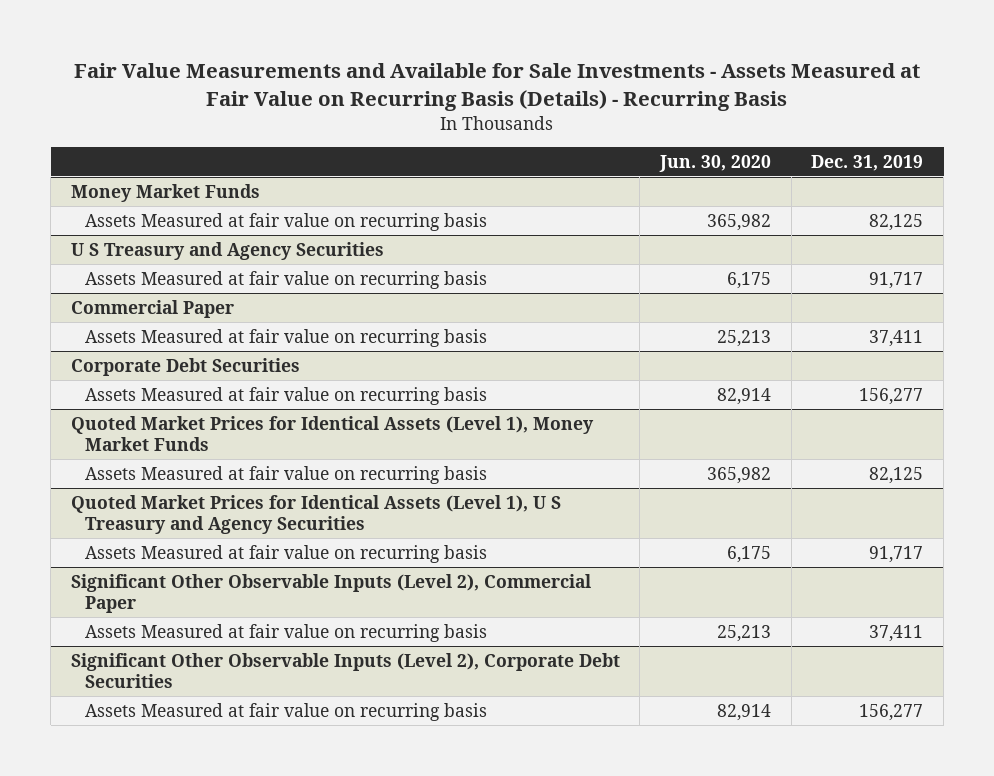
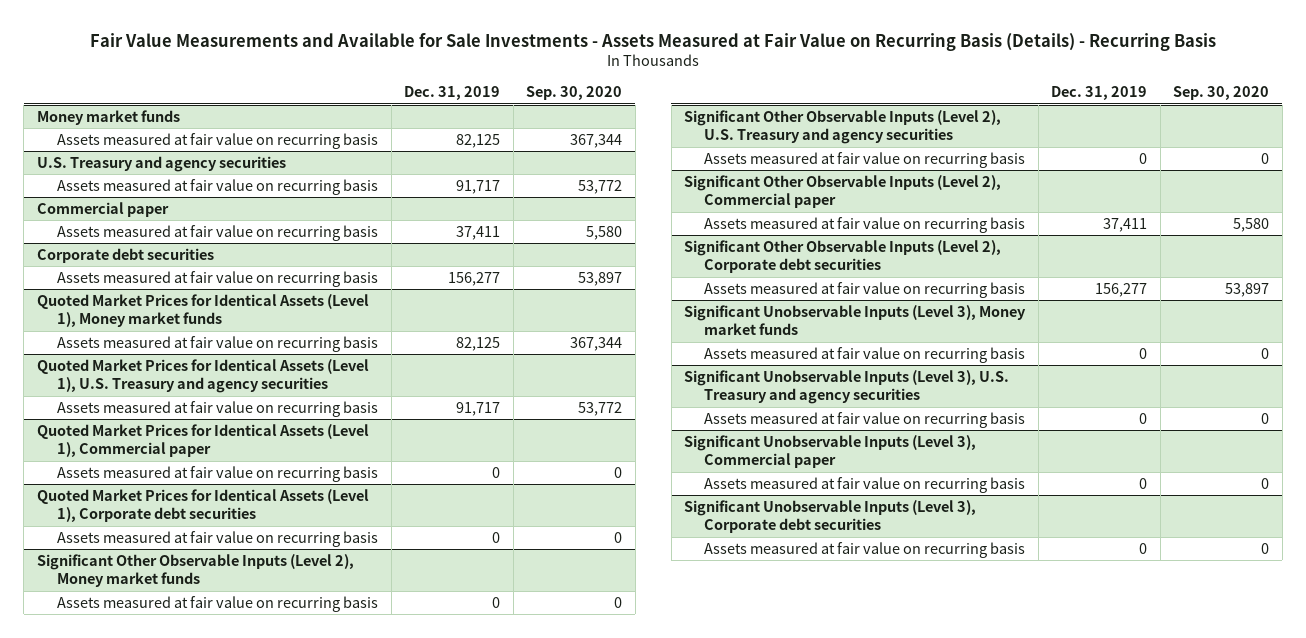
- | Jun. 30, 2020 | Dec. 31, 2019
+ | Dec. 31, 2019 | Sep. 30, 2020
- Money Market Funds
- Assets Measured at fair value on recurring basis | 365,982 | 82,125
- U S Treasury and Agency Securities
- Assets Measured at fair value on recurring basis | 6,175 | 91,717
- Commercial Paper
- Assets Measured at fair value on recurring basis | 25,213 | 37,411
- Corporate Debt Securities
- Assets Measured at fair value on recurring basis | 82,914 | 156,277
- Quoted Market Prices for Identical Assets (Level 1), Money Market Funds
- Assets Measured at fair value on recurring basis | 365,982 | 82,125
- Quoted Market Prices for Identical Assets (Level 1), U S Treasury and Agency Securities
- Assets Measured at fair value on recurring basis | 6,175 | 91,717
- Significant Other Observable Inputs (Level 2), Commercial Paper
- Assets Measured at fair value on recurring basis | 25,213 | 37,411
- Significant Other Observable Inputs (Level 2), Corporate Debt Securities
- Assets Measured at fair value on recurring basis | 82,914 | 156,277
+ Money market funds
+ Assets measured at fair value on recurring basis | 82,125 | 367,344
+ U.S. Treasury and agency securities
+ Assets measured at fair value on recurring basis | 91,717 | 53,772
+ Commercial paper
+ Assets measured at fair value on recurring basis | 37,411 | 5,580
+ Corporate debt securities
+ Assets measured at fair value on recurring basis | 156,277 | 53,897
+ Quoted Market Prices for Identical Assets (Level 1), Money market funds
+ Assets measured at fair value on recurring basis | 82,125 | 367,344
+ Quoted Market Prices for Identical Assets (Level 1), U.S. Treasury and agency securities
+ Assets measured at fair value on recurring basis | 91,717 | 53,772
+ Quoted Market Prices for Identical Assets (Level 1), Commercial paper
+ Assets measured at fair value on recurring basis | 0 | 0
+ Quoted Market Prices for Identical Assets (Level 1), Corporate debt securities
+ Assets measured at fair value on recurring basis | 0 | 0
+ Significant Other Observable Inputs (Level 2), Money market funds
+ Assets measured at fair value on recurring basis | 0 | 0
+ Significant Other Observable Inputs (Level 2), U.S. Treasury and agency securities
+ Assets measured at fair value on recurring basis | 0 | 0
+ Significant Other Observable Inputs (Level 2), Commercial paper
+ Assets measured at fair value on recurring basis | 37,411 | 5,580
+ Significant Other Observable Inputs (Level 2), Corporate debt securities
+ Assets measured at fair value on recurring basis | 156,277 | 53,897
+ Significant Unobservable Inputs (Level 3), Money market funds
+ Assets measured at fair value on recurring basis | 0 | 0
+ Significant Unobservable Inputs (Level 3), U.S. Treasury and agency securities
+ Assets measured at fair value on recurring basis | 0 | 0
+ Significant Unobservable Inputs (Level 3), Commercial paper
+ Assets measured at fair value on recurring basis | 0 | 0
+ Significant Unobservable Inputs (Level 3), Corporate debt securities
+ Assets measured at fair value on recurring basis | 0 | 0

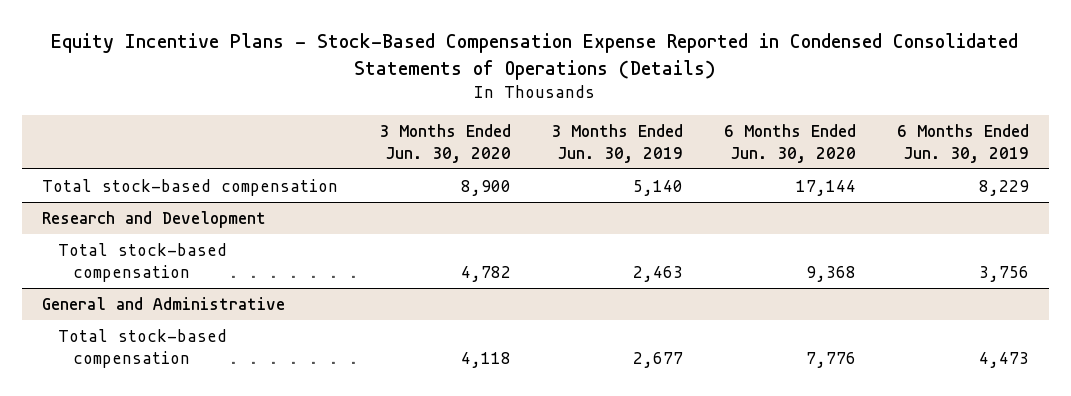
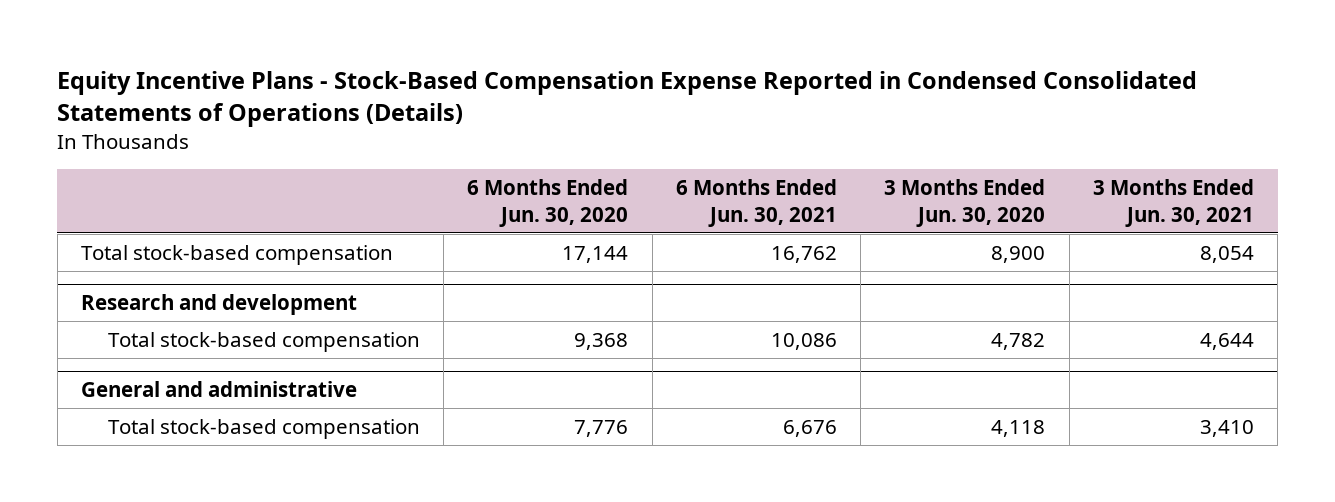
- | 3 Months Ended Jun. 30, 2020 | 3 Months Ended Jun. 30, 2019 | 6 Months Ended Jun. 30, 2020 | 6 Months Ended Jun. 30, 2019
+ | 6 Months Ended Jun. 30, 2020 | 6 Months Ended Jun. 30, 2021 | 3 Months Ended Jun. 30, 2020 | 3 Months Ended Jun. 30, 2021
- Research and Development
+ Research and development
- General and Administrative
+ General and administrative

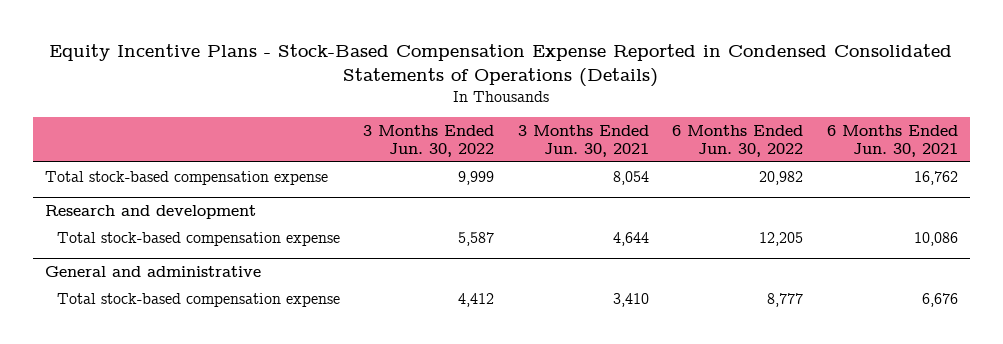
- | 6 Months Ended Jun. 30, 2020 | 6 Months Ended Jun. 30, 2021 | 3 Months Ended Jun. 30, 2020 | 3 Months Ended Jun. 30, 2021
+ | 3 Months Ended Jun. 30, 2022 | 3 Months Ended Jun. 30, 2021 | 6 Months Ended Jun. 30, 2022 | 6 Months Ended Jun. 30, 2021
- Total stock-based compensation | 17,144 | 16,762 | 8,900 | 8,054
+ Total stock-based compensation expense | 9,999 | 8,054 | 20,982 | 16,762
@ Research and development
- Total stock-based compensation | 9,368 | 10,086 | 4,782 | 4,644
+ Total stock-based compensation expense | 5,587 | 4,644 | 12,205 | 10,086
@ General and administrative
- Total stock-based compensation | 7,776 | 6,676 | 4,118 | 3,410
+ Total stock-based compensation expense | 4,412 | 3,410 | 8,777 | 6,676

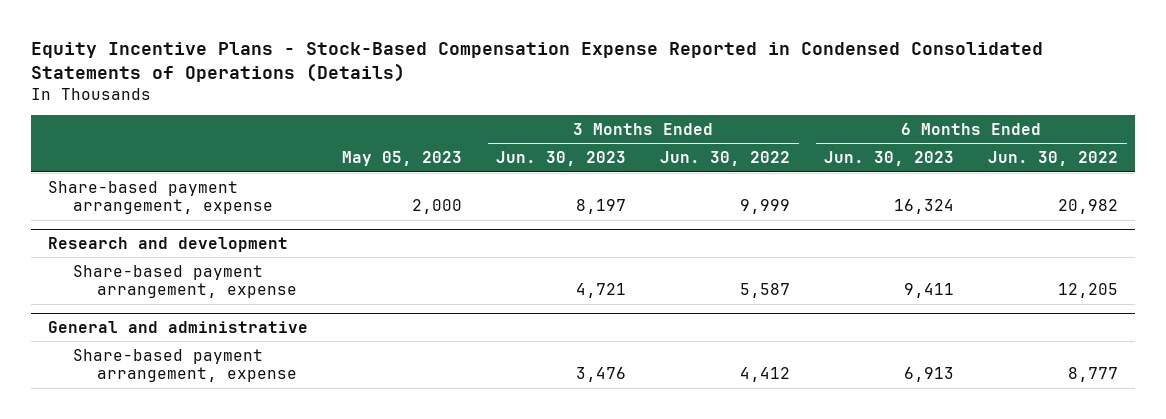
- | 3 Months Ended Jun. 30, 2022 | 3 Months Ended Jun. 30, 2021 | 6 Months Ended Jun. 30, 2022 | 6 Months Ended Jun. 30, 2021
+ | May 05, 2023 | 3 Months Ended Jun. 30, 2023 | 3 Months Ended Jun. 30, 2022 | 6 Months Ended Jun. 30, 2023 | 6 Months Ended Jun. 30, 2022
- Total stock-based compensation expense | 9,999 | 8,054 | 20,982 | 16,762
+ Share-based payment arrangement, expense | 2,000 | 8,197 | 9,999 | 16,324 | 20,982
@ Research and development
- Total stock-based compensation expense | 5,587 | 4,644 | 12,205 | 10,086
+ Share-based payment arrangement, expense | | 4,721 | 5,587 | 9,411 | 12,205
@ General and administrative
- Total stock-based compensation expense | 4,412 | 3,410 | 8,777 | 6,676
+ Share-based payment arrangement, expense | | 3,476 | 4,412 | 6,913 | 8,777

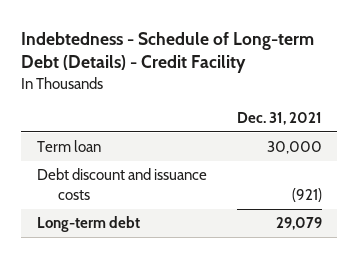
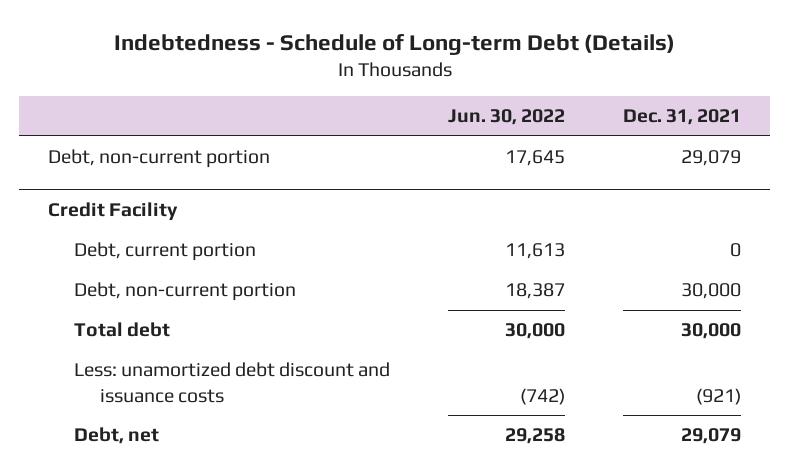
- Indebtedness - Schedule of Long-term Debt (Details) - Credit Facility
+ Indebtedness - Schedule of Long-term Debt (Details)
- | Dec. 31, 2021
+ | Jun. 30, 2022 | Dec. 31, 2021
- Term loan | 30,000
- Debt discount and issuance costs | (921)
- Long-term debt | 29,079
+ Debt, non-current portion | 17,645 | 29,079
+ Credit Facility
+ Debt, current portion | 11,613 | 0
+ Debt, non-current portion | 18,387 | 30,000
+ Total debt | 30,000 | 30,000
+ Less: unamortized debt discount and issuance costs | (742) | (921)
+ Debt, net | 29,258 | 29,079

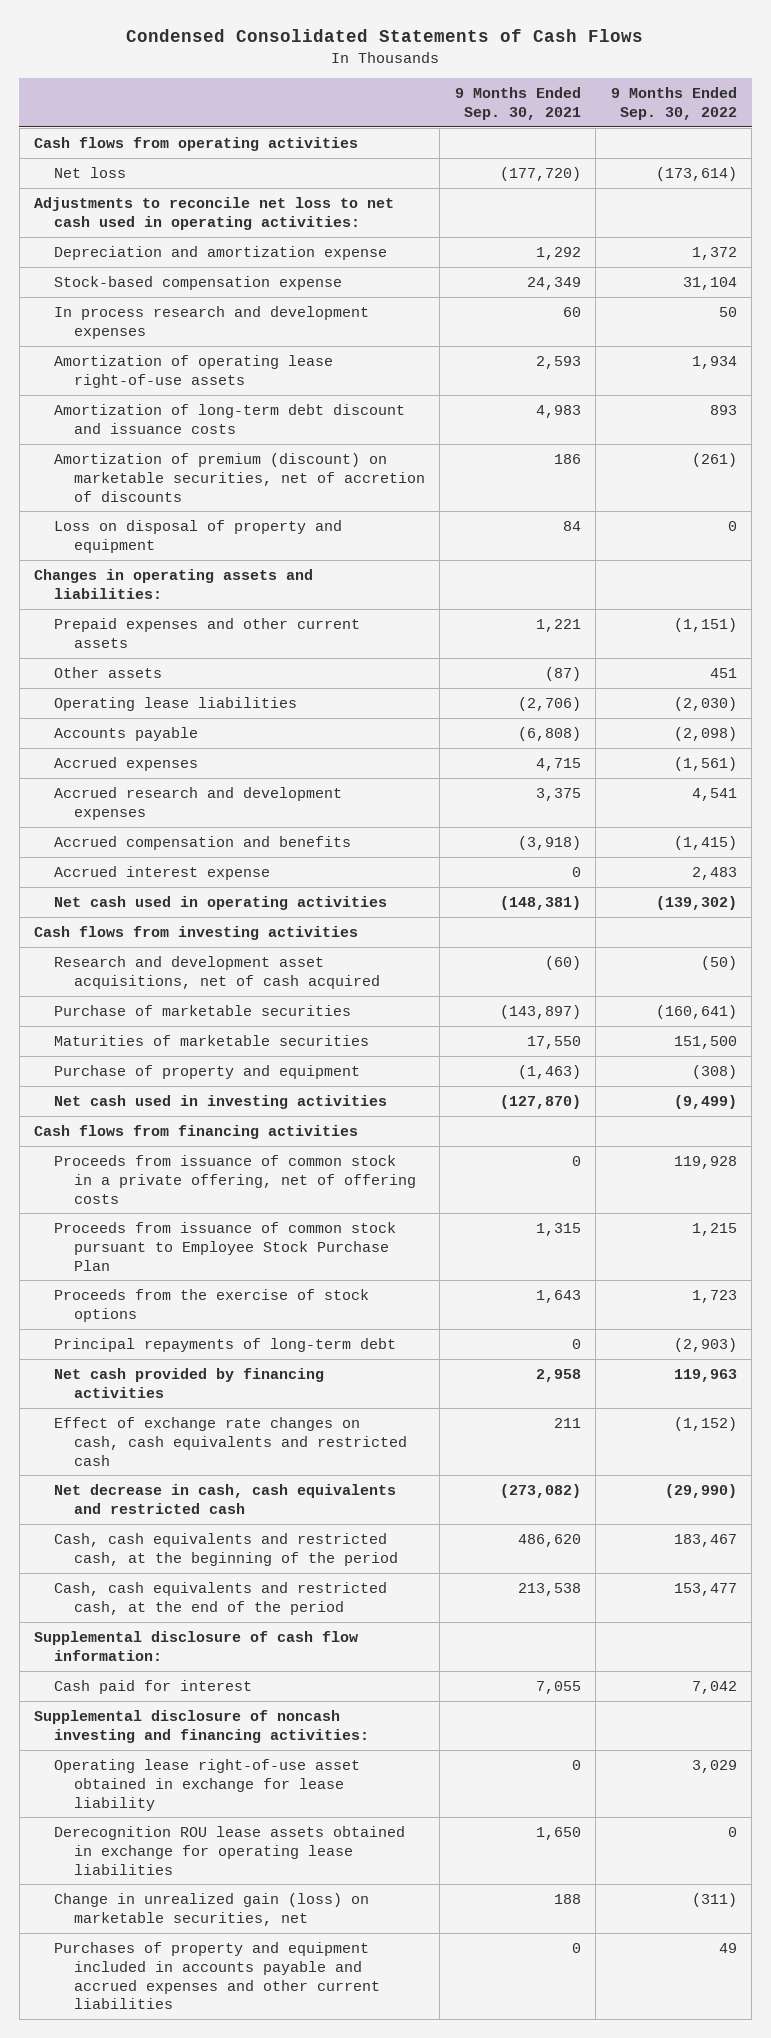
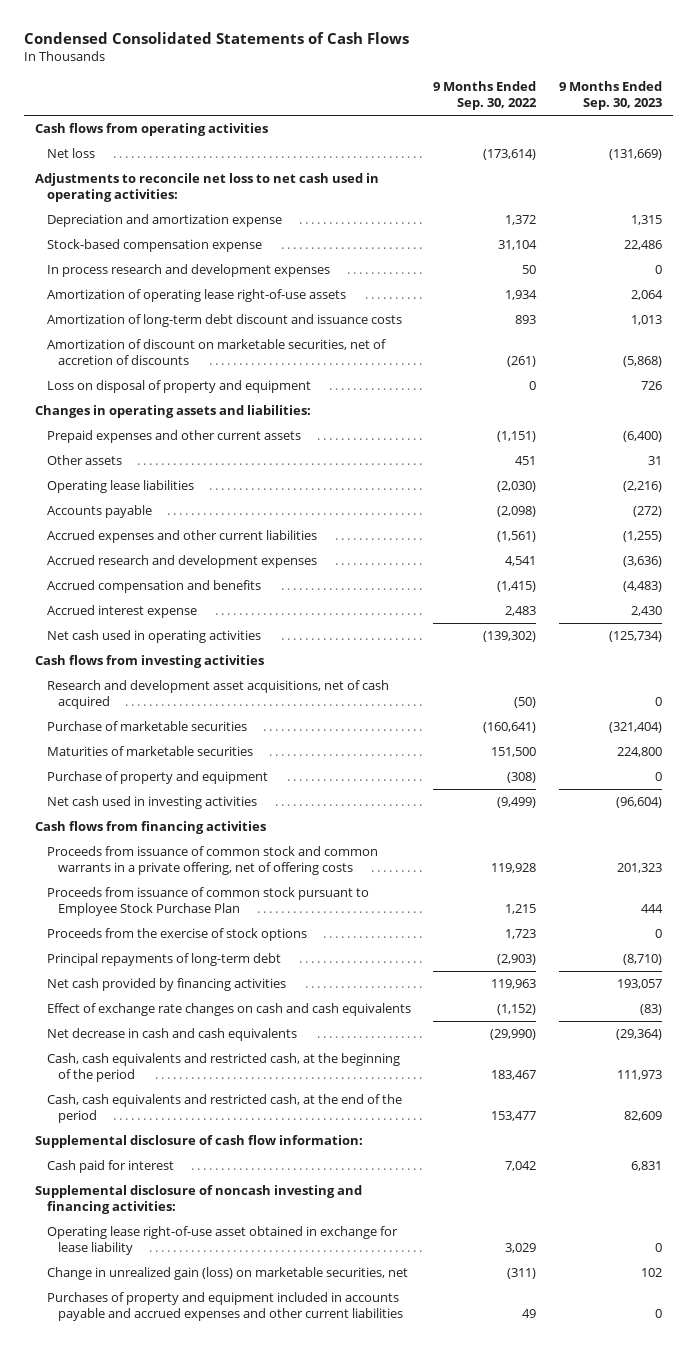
- | 9 Months Ended Sep. 30, 2021 | 9 Months Ended Sep. 30, 2022
+ | 9 Months Ended Sep. 30, 2022 | 9 Months Ended Sep. 30, 2023
- Amortization of premium (discount) on marketable securities, net of accretion of discounts | 186 | (261)
+ Amortization of discount on marketable securities, net of accretion of discounts | (261) | (5,868)
- Accrued expenses | 4,715 | (1,561)
+ Accrued expenses and other current liabilities | (1,561) | (1,255)
- Proceeds from issuance of common stock in a private offering, net of offering costs | 0 | 119,928
+ Proceeds from issuance of common stock and common warrants in a private offering, net of offering costs | 119,928 | 201,323
- Effect of exchange rate changes on cash, cash equivalents and restricted cash | 211 | (1,152)
- Net decrease in cash, cash equivalents and restricted cash | (273,082) | (29,990)
+ Effect of exchange rate changes on cash and cash equivalents | (1,152) | (83)
+ Net decrease in cash and cash equivalents | (29,990) | (29,364)
- Derecognition ROU lease assets obtained in exchange for operating lease liabilities | 1,650 | 0

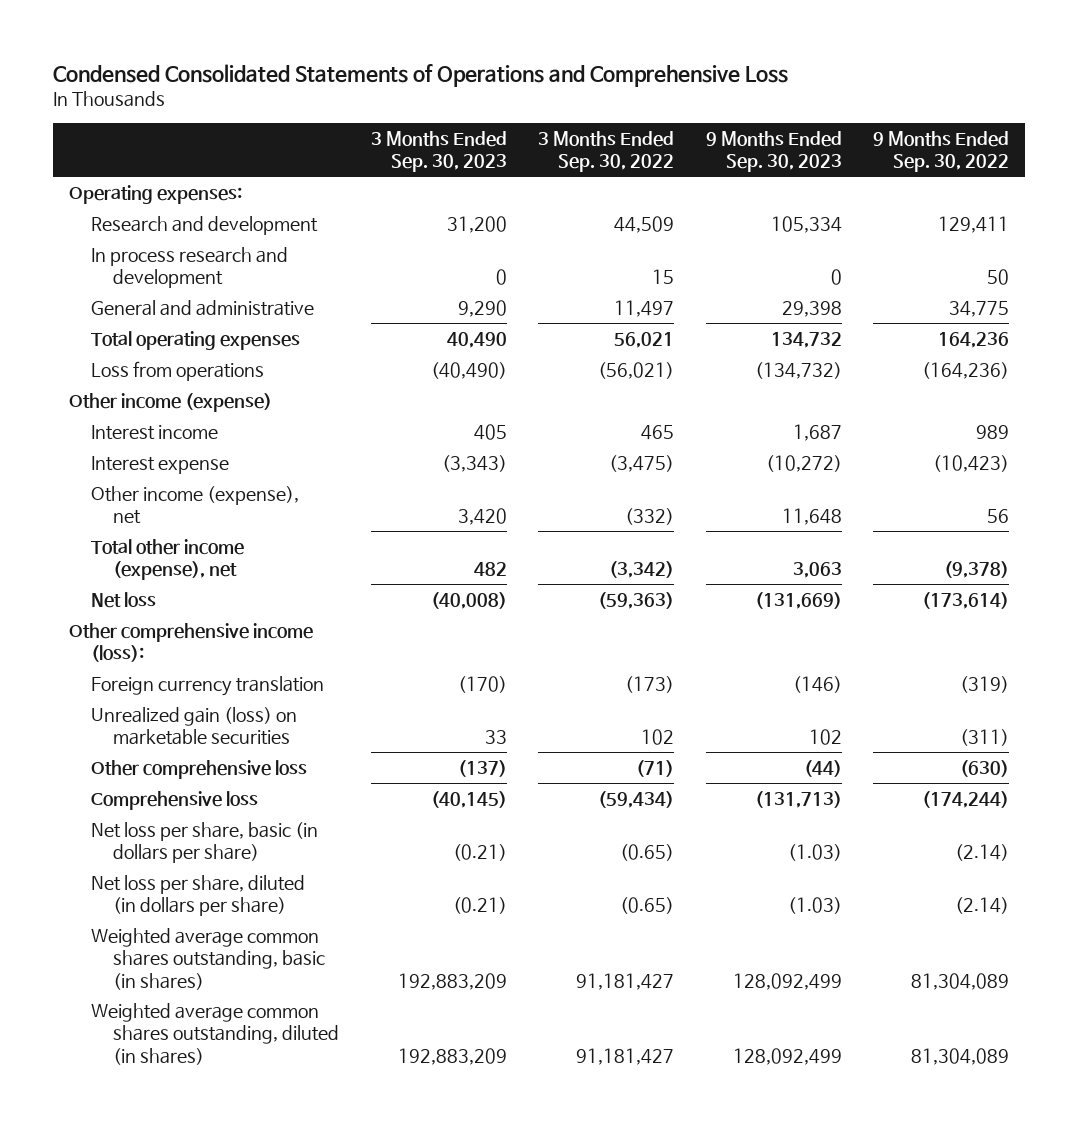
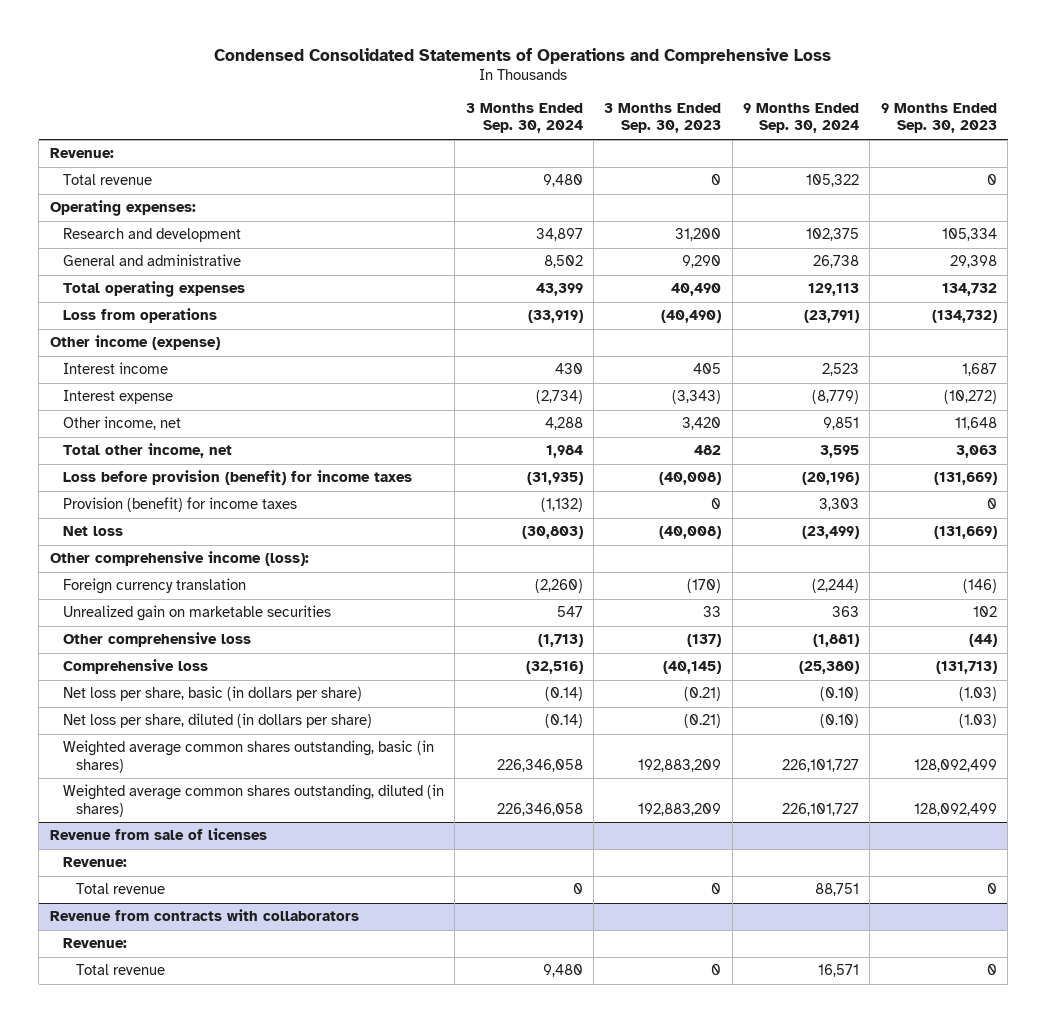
- | 3 Months Ended Sep. 30, 2023 | 3 Months Ended Sep. 30, 2022 | 9 Months Ended Sep. 30, 2023 | 9 Months Ended Sep. 30, 2022
+ | 3 Months Ended Sep. 30, 2024 | 3 Months Ended Sep. 30, 2023 | 9 Months Ended Sep. 30, 2024 | 9 Months Ended Sep. 30, 2023
+ Revenue:
+ Total revenue | 9,480 | 0 | 105,322 | 0
- In process research and development | 0 | 15 | 0 | 50
- Other income (expense), net | 3,420 | (332) | 11,648 | 56
- Total other income (expense), net | 482 | (3,342) | 3,063 | (9,378)
+ Other income, net | 4,288 | 3,420 | 9,851 | 11,648
+ Total other income, net | 1,984 | 482 | 3,595 | 3,063
+ Loss before provision (benefit) for income taxes | (31,935) | (40,008) | (20,196) | (131,669)
+ Provision (benefit) for income taxes | (1,132) | 0 | 3,303 | 0
- Unrealized gain (loss) on marketable securities | 33 | 102 | 102 | (311)
+ Unrealized gain on marketable securities | 547 | 33 | 363 | 102
+ Revenue from sale of licenses
+ Revenue:
+ Total revenue | 0 | 0 | 88,751 | 0
+ Revenue from contracts with collaborators
+ Revenue:
+ Total revenue | 9,480 | 0 | 16,571 | 0

